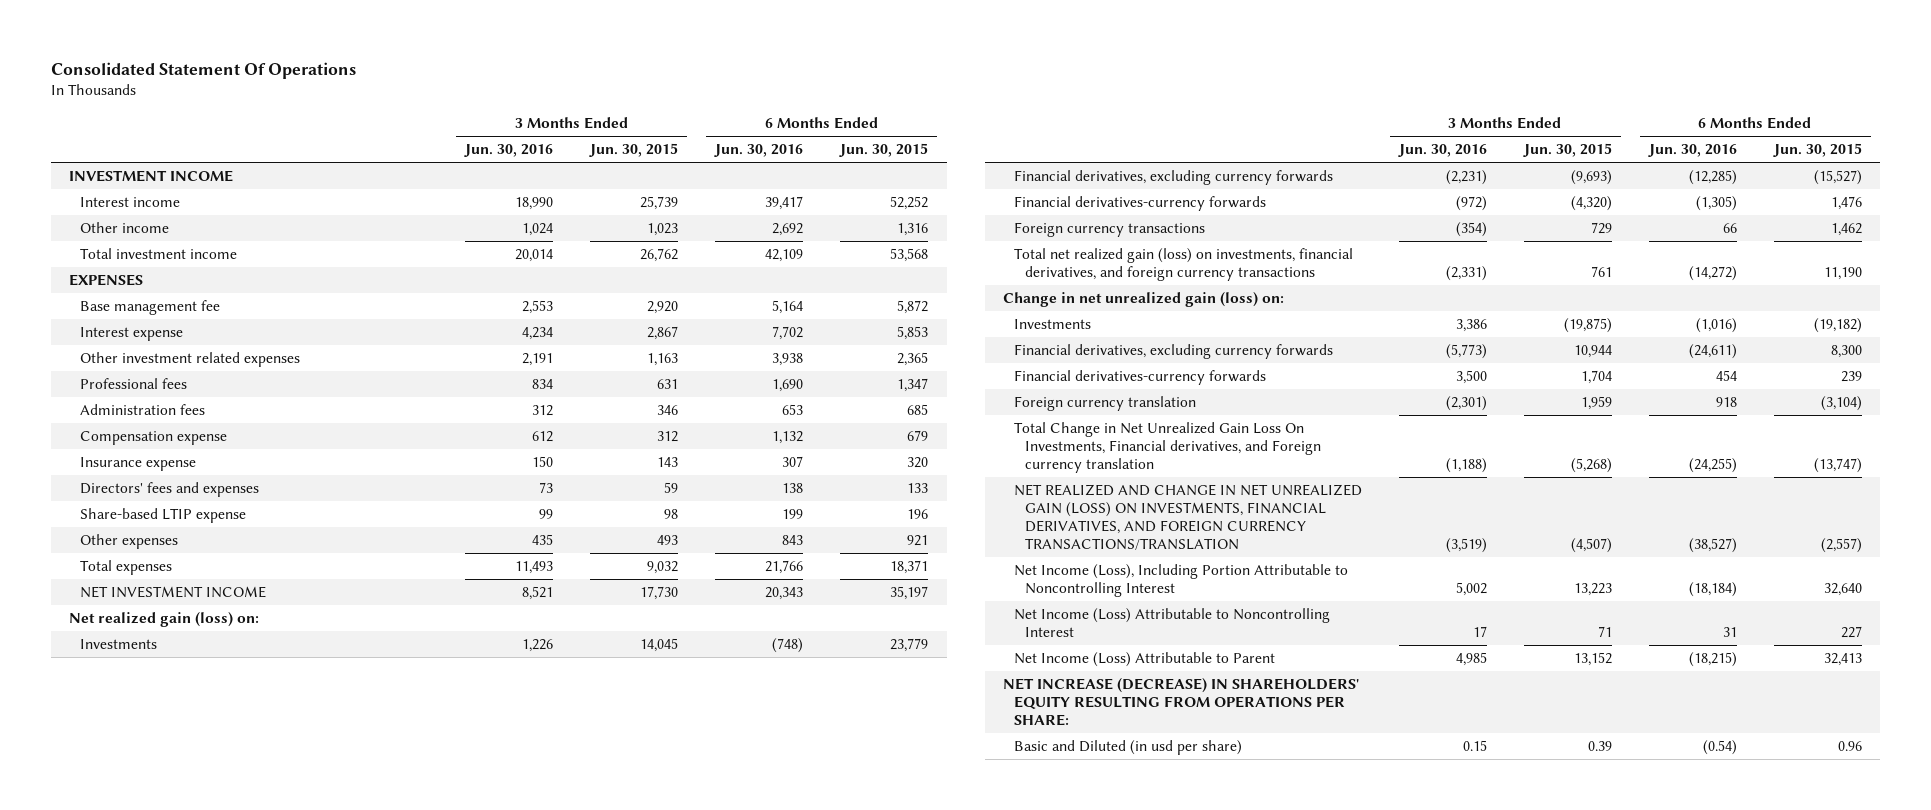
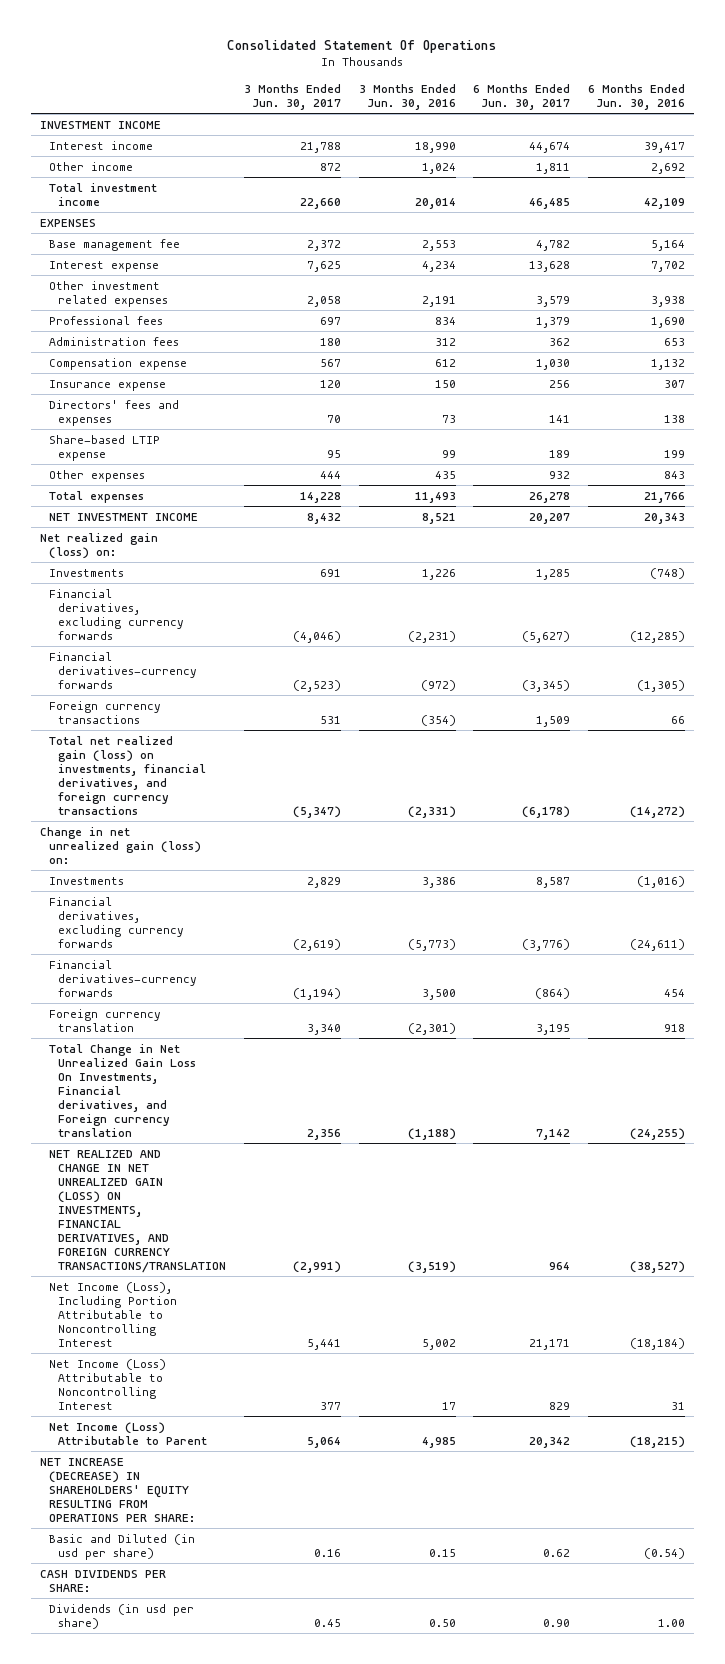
- | 3 Months Ended Jun. 30, 2016 | 3 Months Ended Jun. 30, 2015 | 6 Months Ended Jun. 30, 2016 | 6 Months Ended Jun. 30, 2015
+ | 3 Months Ended Jun. 30, 2017 | 3 Months Ended Jun. 30, 2016 | 6 Months Ended Jun. 30, 2017 | 6 Months Ended Jun. 30, 2016
+ CASH DIVIDENDS PER SHARE:
+ Dividends (in usd per share) | 0.45 | 0.50 | 0.90 | 1.00

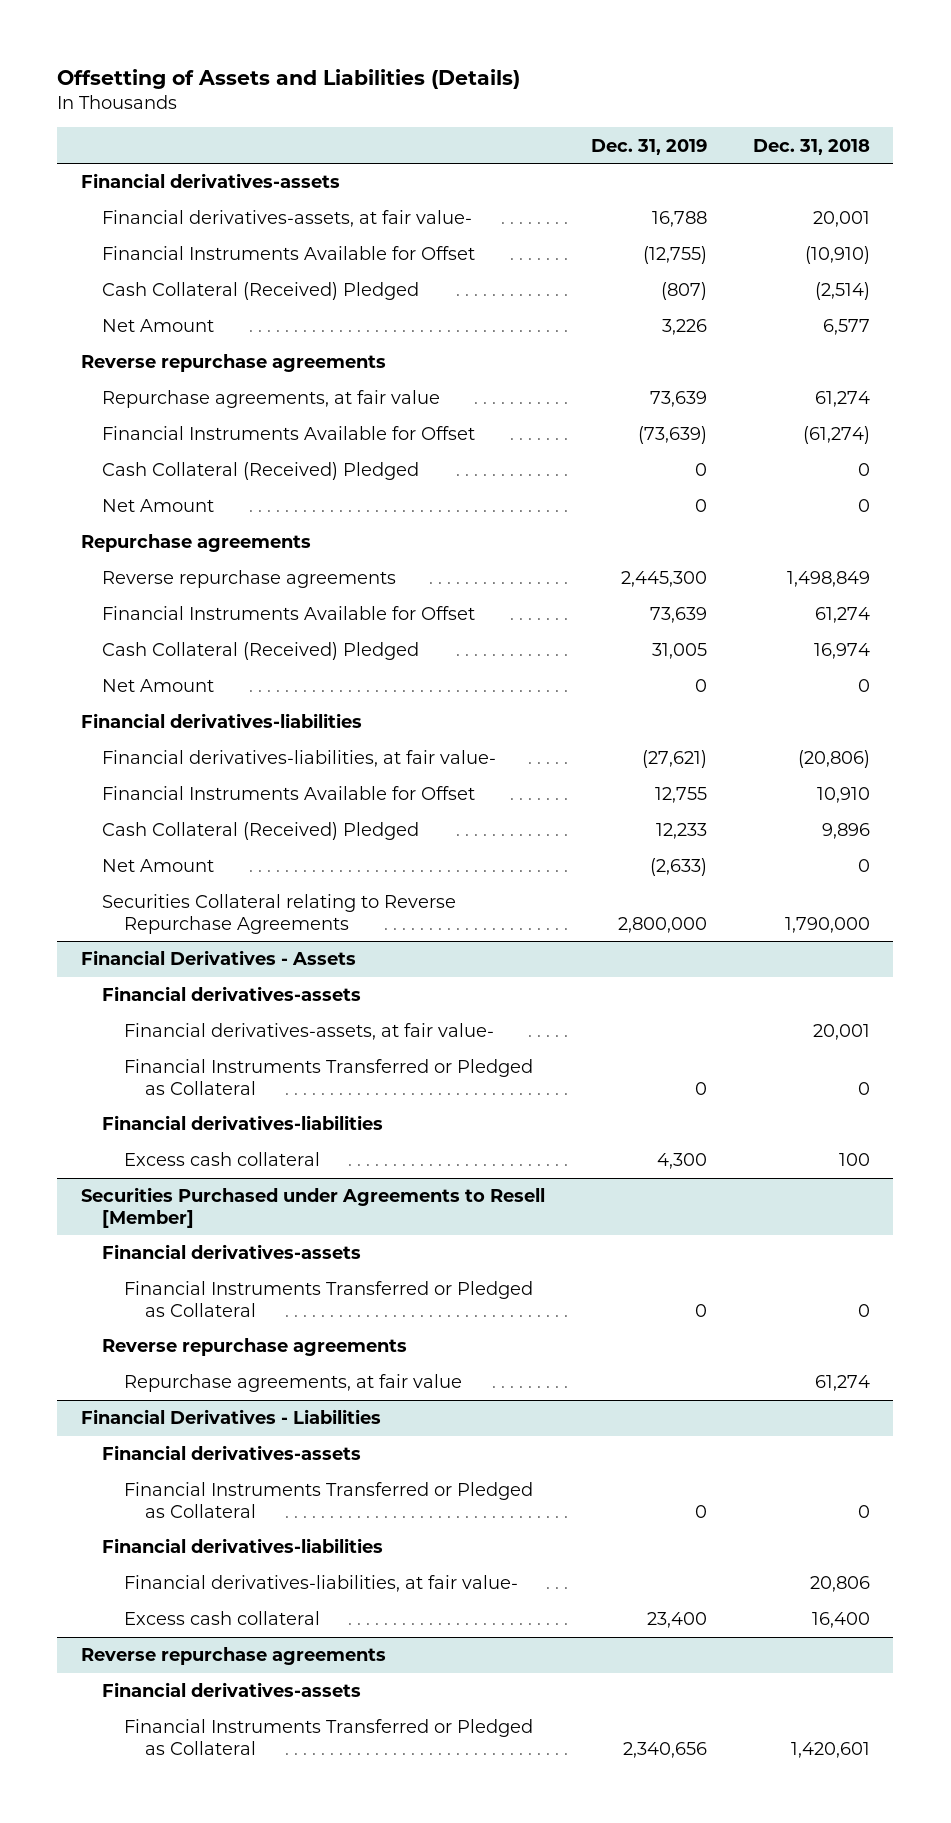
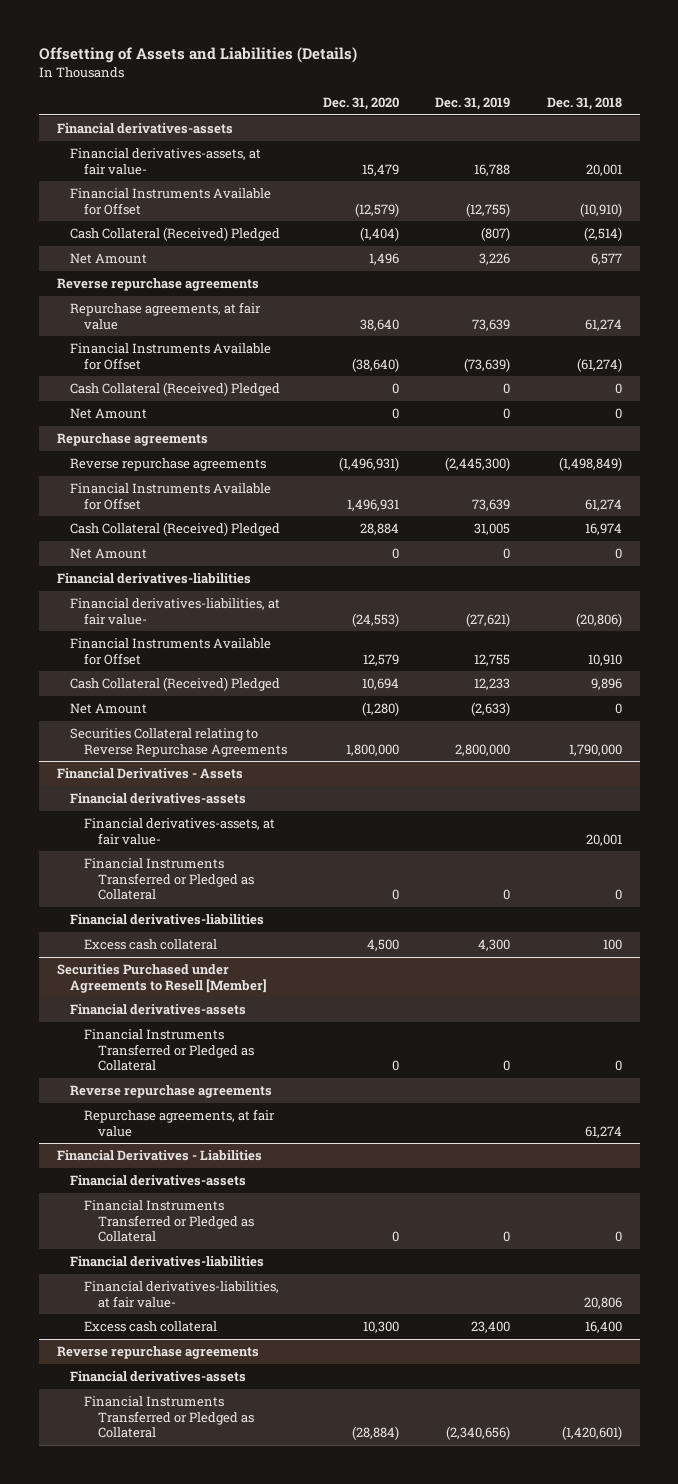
- | Dec. 31, 2019 | Dec. 31, 2018
+ | Dec. 31, 2020 | Dec. 31, 2019 | Dec. 31, 2018
- Reverse repurchase agreements | 2,445,300 | 1,498,849
+ Reverse repurchase agreements | (1,496,931) | (2,445,300) | (1,498,849)
@ Reverse repurchase agreements
- Financial Instruments Transferred or Pledged as Collateral | 2,340,656 | 1,420,601
+ Financial Instruments Transferred or Pledged as Collateral | (28,884) | (2,340,656) | (1,420,601)

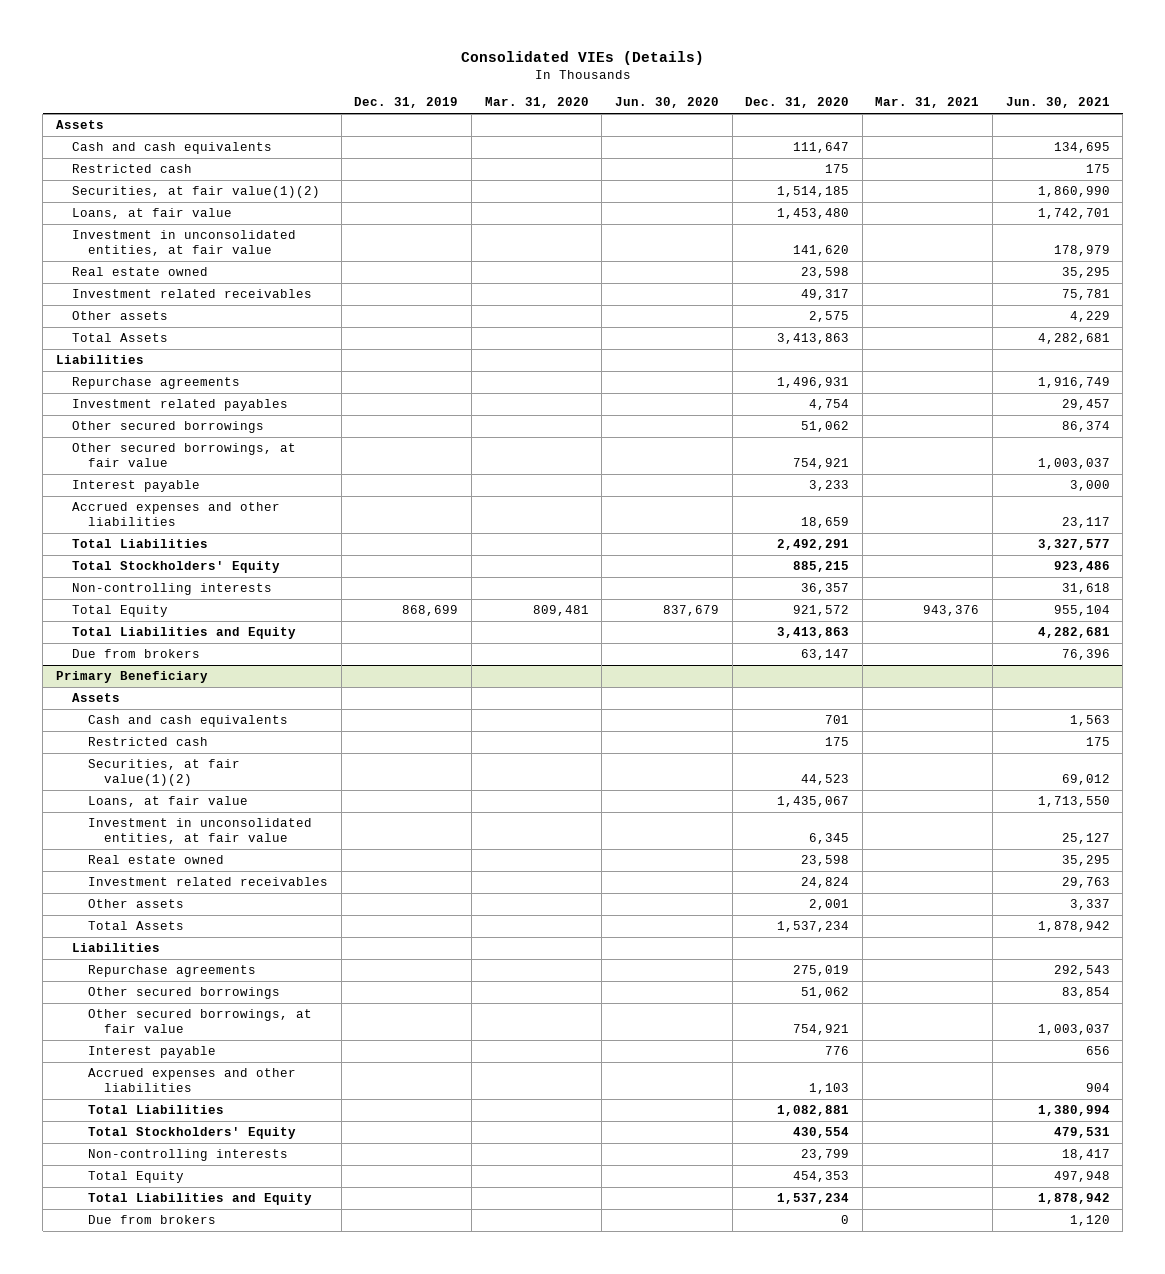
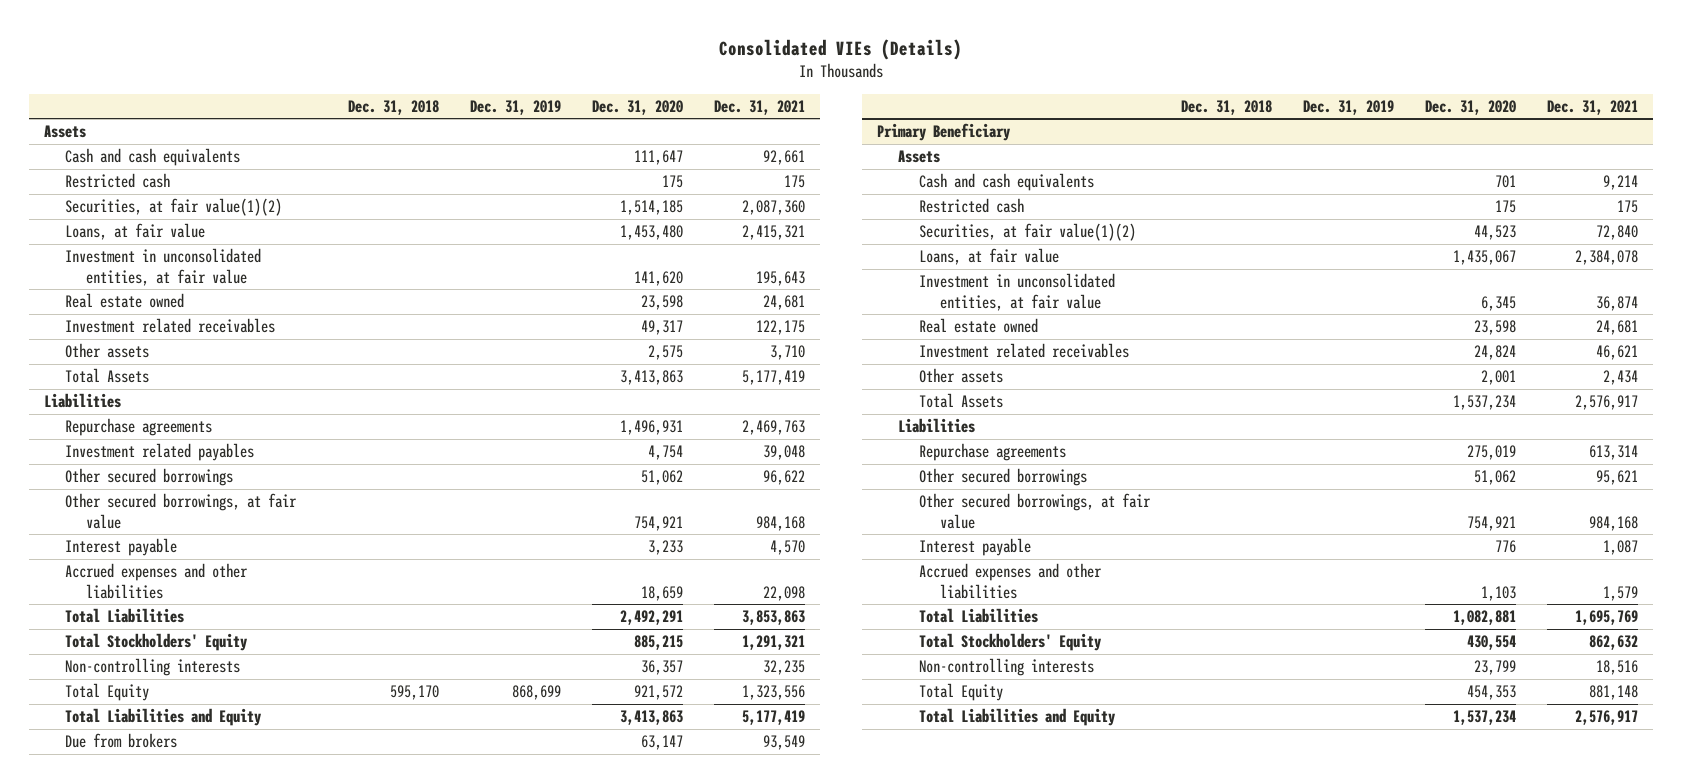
- | Dec. 31, 2019 | Mar. 31, 2020 | Jun. 30, 2020 | Dec. 31, 2020 | Mar. 31, 2021 | Jun. 30, 2021
+ | Dec. 31, 2018 | Dec. 31, 2019 | Dec. 31, 2020 | Dec. 31, 2021
@ Primary Beneficiary
- Due from brokers | | | | 0 | | 1,120

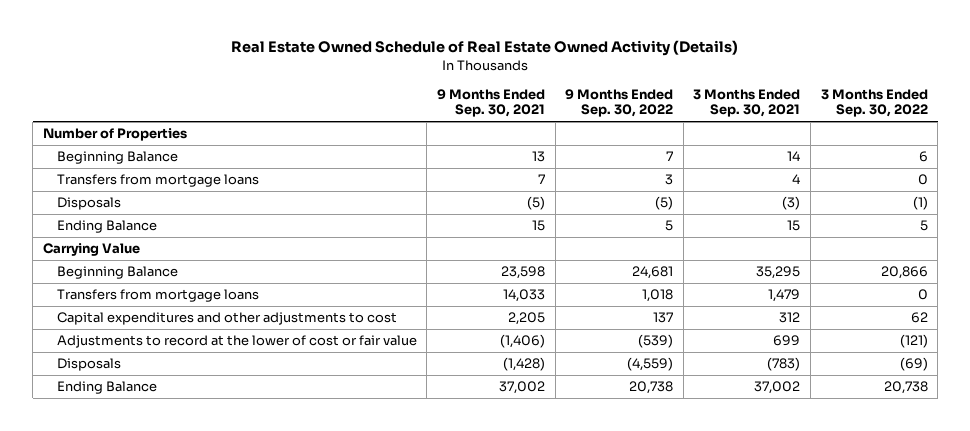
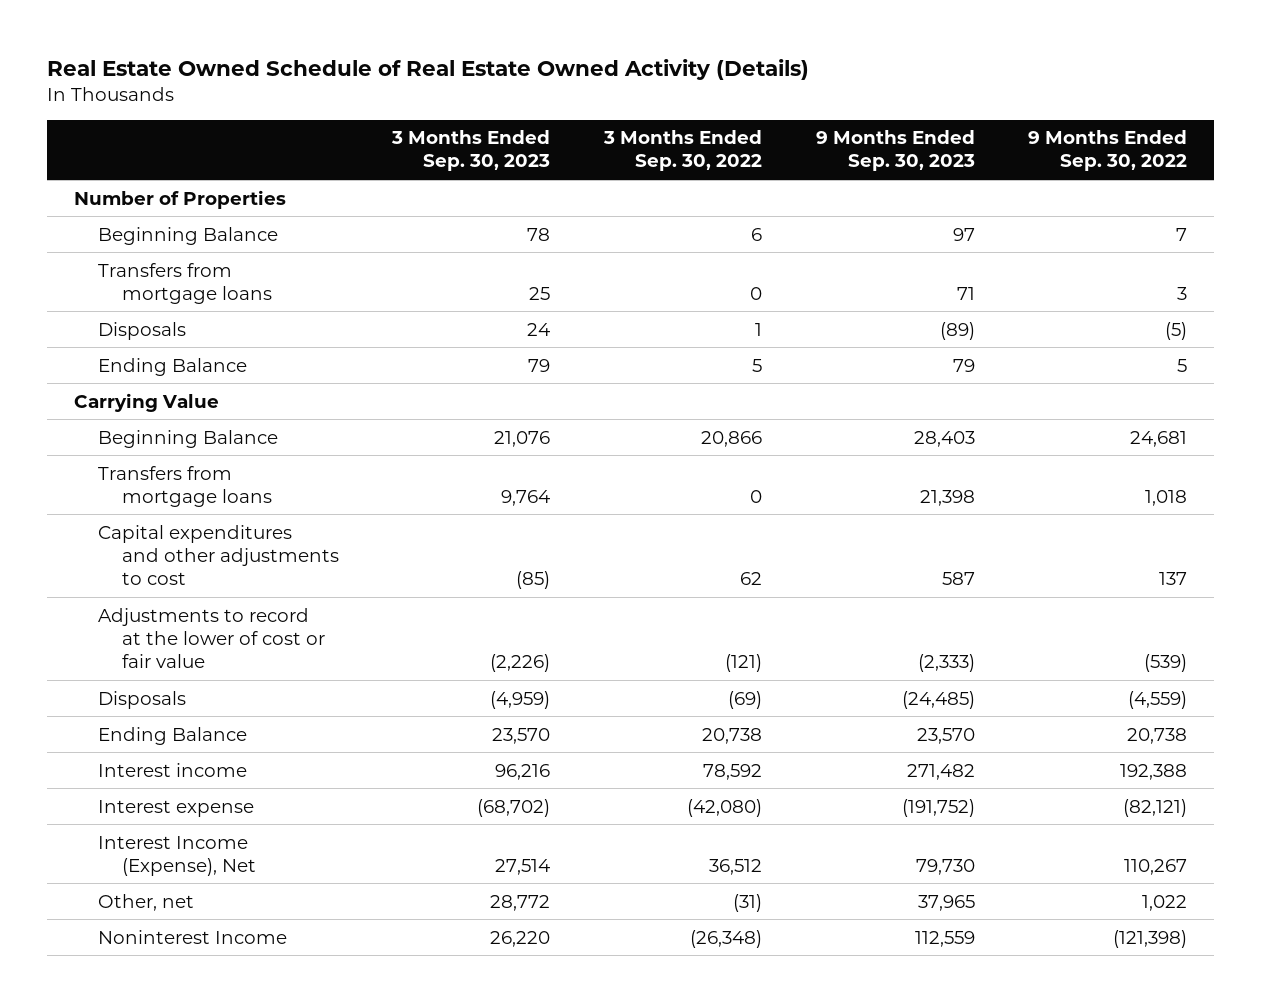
- | 9 Months Ended Sep. 30, 2021 | 9 Months Ended Sep. 30, 2022 | 3 Months Ended Sep. 30, 2021 | 3 Months Ended Sep. 30, 2022
+ | 3 Months Ended Sep. 30, 2023 | 3 Months Ended Sep. 30, 2022 | 9 Months Ended Sep. 30, 2023 | 9 Months Ended Sep. 30, 2022
- Disposals | (5) | (5) | (3) | (1)
+ Disposals | 24 | 1 | (89) | (5)
+ Interest income | 96,216 | 78,592 | 271,482 | 192,388
+ Interest expense | (68,702) | (42,080) | (191,752) | (82,121)
+ Interest Income (Expense), Net | 27,514 | 36,512 | 79,730 | 110,267
+ Other, net | 28,772 | (31) | 37,965 | 1,022
+ Noninterest Income | 26,220 | (26,348) | 112,559 | (121,398)

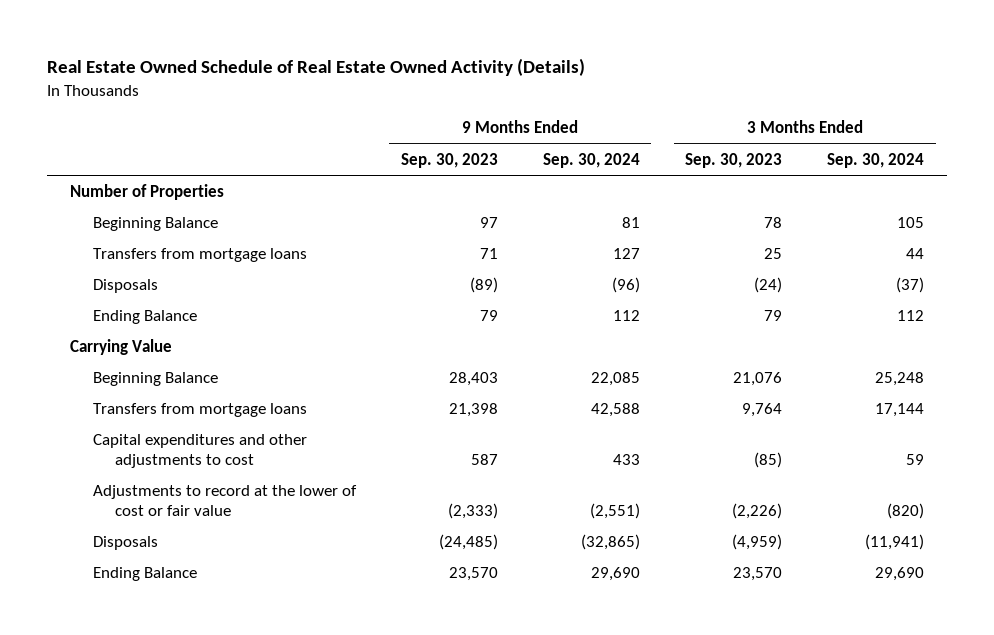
- | 3 Months Ended Sep. 30, 2023 | 3 Months Ended Sep. 30, 2022 | 9 Months Ended Sep. 30, 2023 | 9 Months Ended Sep. 30, 2022
+ | 9 Months Ended Sep. 30, 2023 | 9 Months Ended Sep. 30, 2024 | 3 Months Ended Sep. 30, 2023 | 3 Months Ended Sep. 30, 2024
- Disposals | 24 | 1 | (89) | (5)
+ Disposals | (89) | (96) | (24) | (37)
- Interest income | 96,216 | 78,592 | 271,482 | 192,388
- Interest expense | (68,702) | (42,080) | (191,752) | (82,121)
- Interest Income (Expense), Net | 27,514 | 36,512 | 79,730 | 110,267
- Other, net | 28,772 | (31) | 37,965 | 1,022
- Noninterest Income | 26,220 | (26,348) | 112,559 | (121,398)

